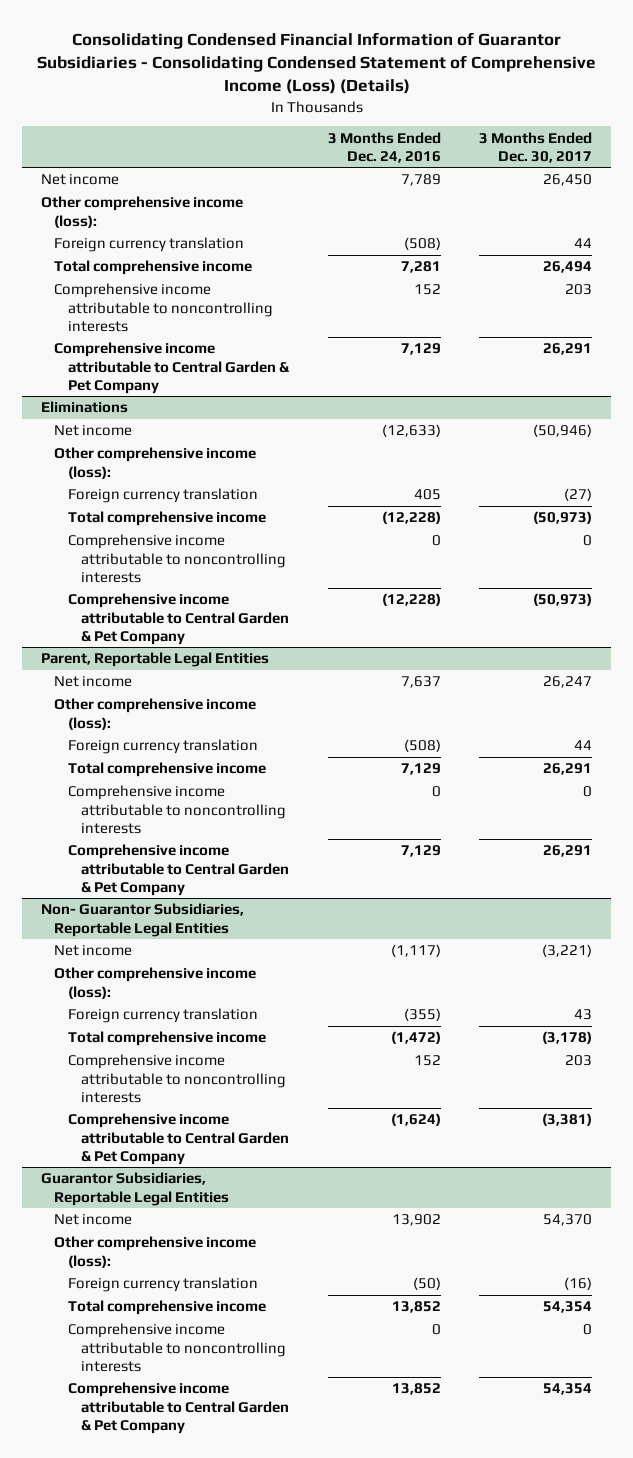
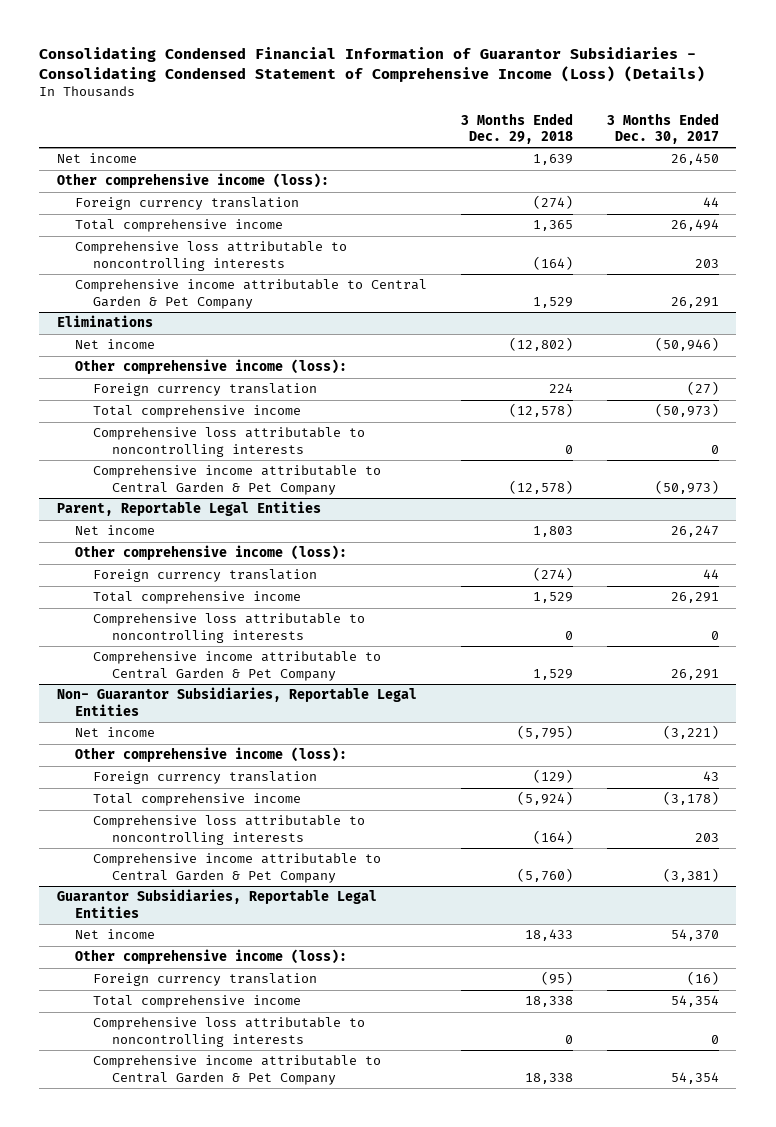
- | 3 Months Ended Dec. 24, 2016 | 3 Months Ended Dec. 30, 2017
+ | 3 Months Ended Dec. 29, 2018 | 3 Months Ended Dec. 30, 2017
- Comprehensive income attributable to noncontrolling interests | 152 | 203
+ Comprehensive loss attributable to noncontrolling interests | (164) | 203
@ Eliminations
- Comprehensive income attributable to noncontrolling interests | 0 | 0
+ Comprehensive loss attributable to noncontrolling interests | 0 | 0
@ Parent, Reportable Legal Entities
- Comprehensive income attributable to noncontrolling interests | 0 | 0
+ Comprehensive loss attributable to noncontrolling interests | 0 | 0
@ Non- Guarantor Subsidiaries, Reportable Legal Entities
- Comprehensive income attributable to noncontrolling interests | 152 | 203
+ Comprehensive loss attributable to noncontrolling interests | (164) | 203
@ Guarantor Subsidiaries, Reportable Legal Entities
- Comprehensive income attributable to noncontrolling interests | 0 | 0
+ Comprehensive loss attributable to noncontrolling interests | 0 | 0

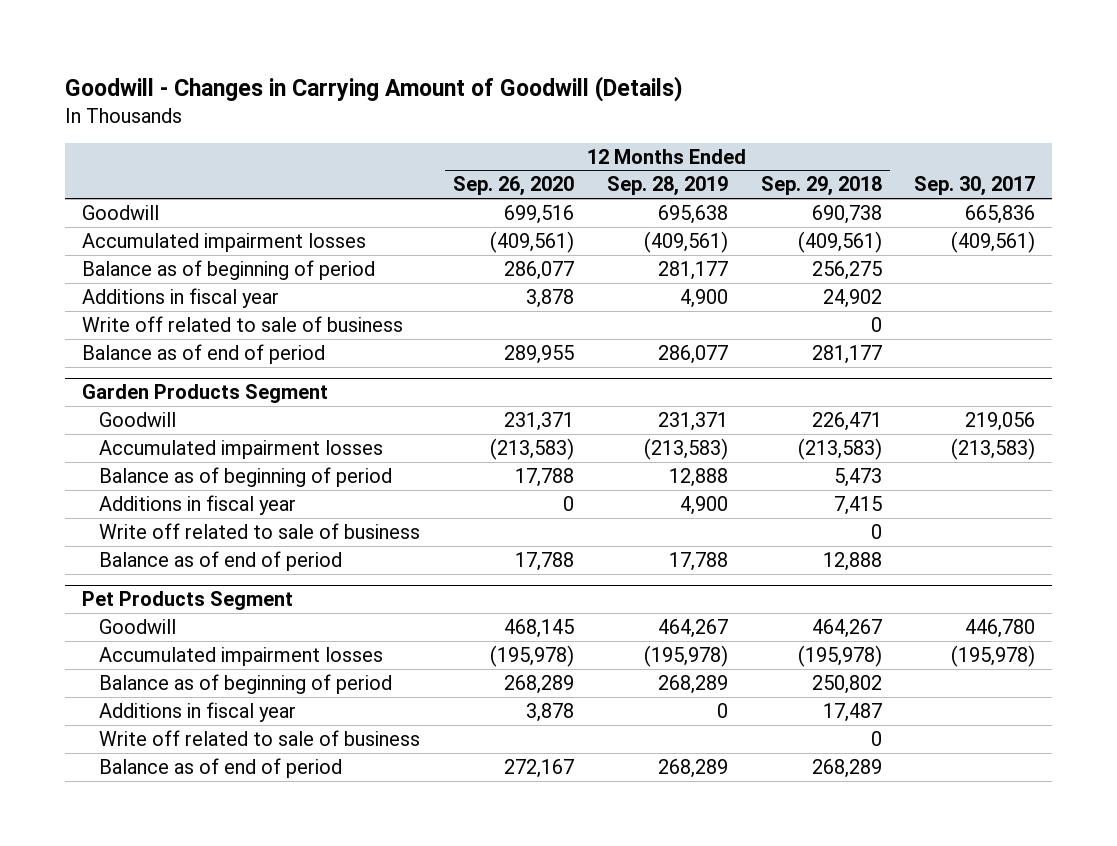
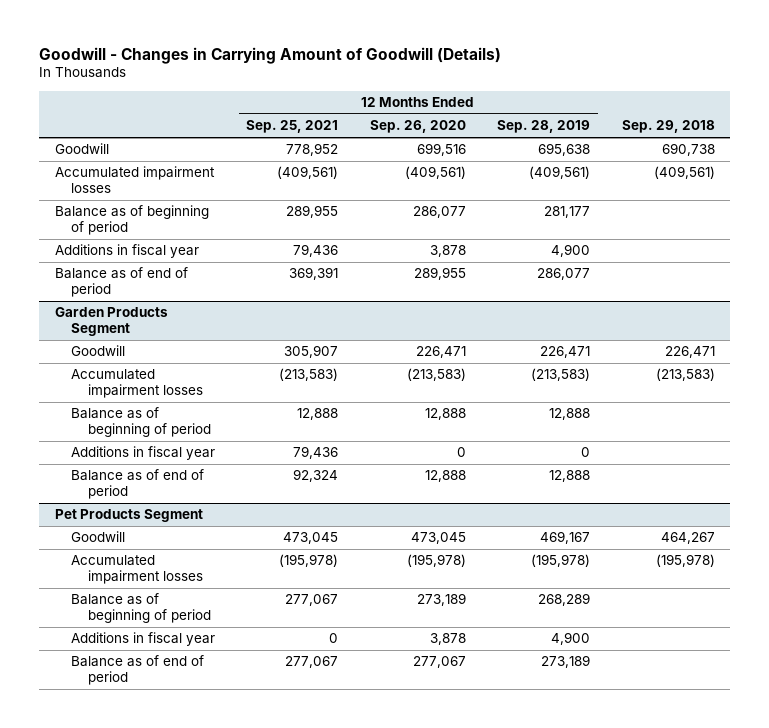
- | 12 Months Ended Sep. 26, 2020 | 12 Months Ended Sep. 28, 2019 | 12 Months Ended Sep. 29, 2018 | Sep. 30, 2017
+ | 12 Months Ended Sep. 25, 2021 | 12 Months Ended Sep. 26, 2020 | 12 Months Ended Sep. 28, 2019 | Sep. 29, 2018
- Write off related to sale of business | | | 0 |
@ Garden Products Segment
- Goodwill | 231,371 | 231,371 | 226,471 | 219,056
+ Goodwill | 305,907 | 226,471 | 226,471 | 226,471
- Balance as of beginning of period | 17,788 | 12,888 | 5,473 |
- Additions in fiscal year | 0 | 4,900 | 7,415 |
- Write off related to sale of business | | | 0 |
- Balance as of end of period | 17,788 | 17,788 | 12,888 |
+ Balance as of beginning of period | 12,888 | 12,888 | 12,888 |
+ Additions in fiscal year | 79,436 | 0 | 0 |
+ Balance as of end of period | 92,324 | 12,888 | 12,888 |
@ Pet Products Segment
- Goodwill | 468,145 | 464,267 | 464,267 | 446,780
+ Goodwill | 473,045 | 473,045 | 469,167 | 464,267
- Balance as of beginning of period | 268,289 | 268,289 | 250,802 |
- Additions in fiscal year | 3,878 | 0 | 17,487 |
- Write off related to sale of business | | | 0 |
- Balance as of end of period | 272,167 | 268,289 | 268,289 |
+ Balance as of beginning of period | 277,067 | 273,189 | 268,289 |
+ Additions in fiscal year | 0 | 3,878 | 4,900 |
+ Balance as of end of period | 277,067 | 277,067 | 273,189 |

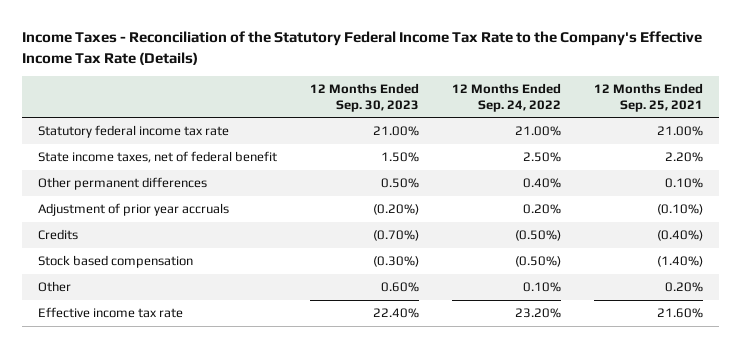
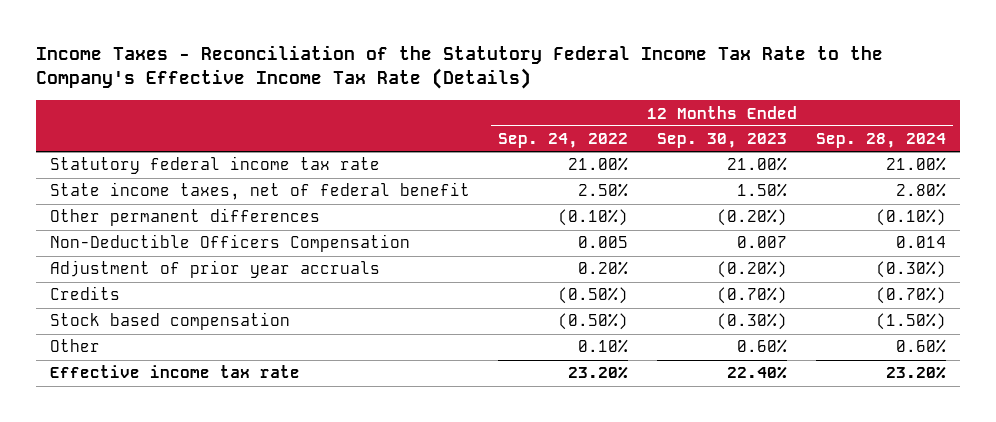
- | 12 Months Ended Sep. 30, 2023 | 12 Months Ended Sep. 24, 2022 | 12 Months Ended Sep. 25, 2021
+ | 12 Months Ended Sep. 24, 2022 | 12 Months Ended Sep. 30, 2023 | 12 Months Ended Sep. 28, 2024
- Other permanent differences | 0.50% | 0.40% | 0.10%
+ Other permanent differences | (0.10%) | (0.20%) | (0.10%)
+ Non-Deductible Officers Compensation | 0.005 | 0.007 | 0.014

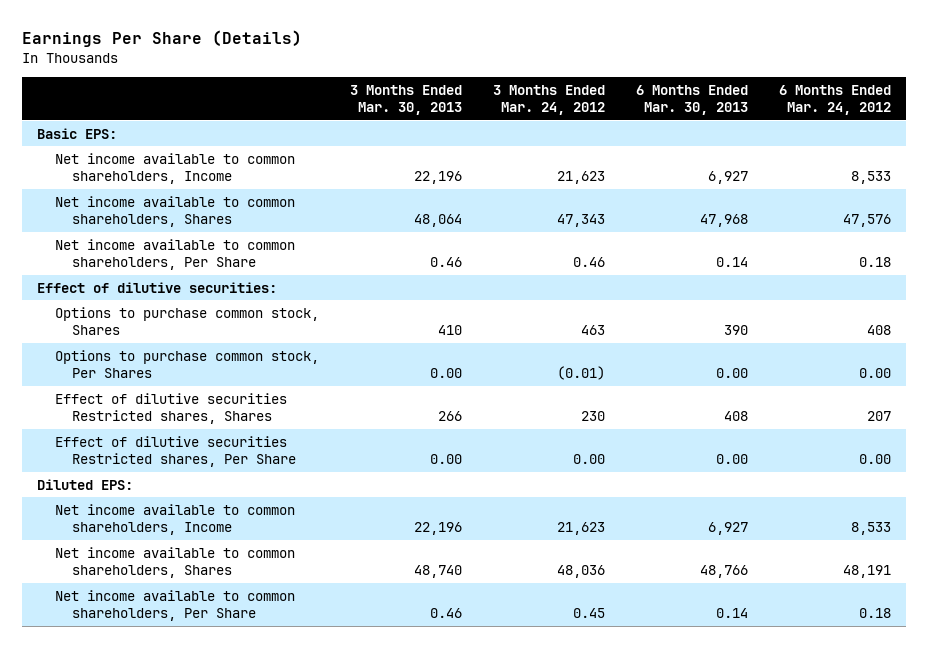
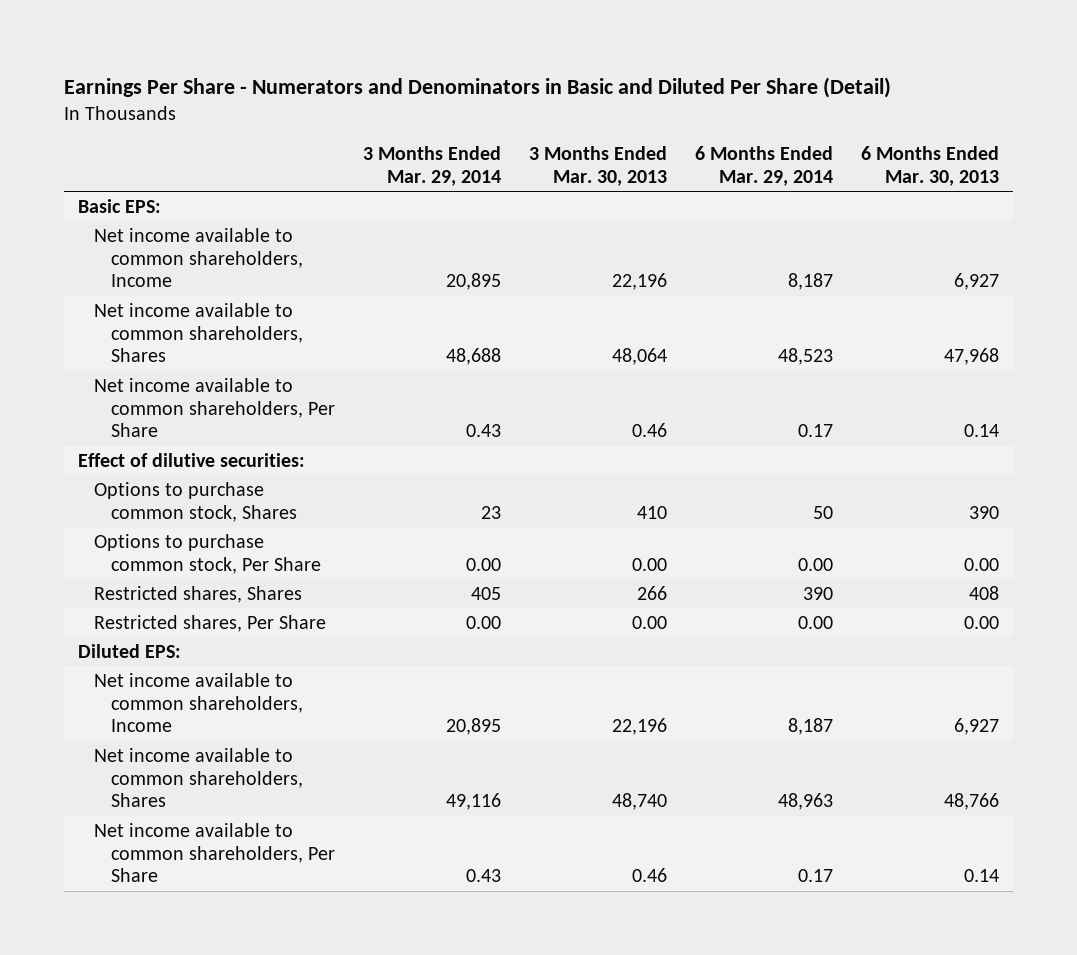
- Earnings Per Share (Details)
+ Earnings Per Share - Numerators and Denominators in Basic and Diluted Per Share (Detail)
- | 3 Months Ended Mar. 30, 2013 | 3 Months Ended Mar. 24, 2012 | 6 Months Ended Mar. 30, 2013 | 6 Months Ended Mar. 24, 2012
+ | 3 Months Ended Mar. 29, 2014 | 3 Months Ended Mar. 30, 2013 | 6 Months Ended Mar. 29, 2014 | 6 Months Ended Mar. 30, 2013
- Options to purchase common stock, Per Shares | 0.00 | (0.01) | 0.00 | 0.00
- Effect of dilutive securities Restricted shares, Shares | 266 | 230 | 408 | 207
- Effect of dilutive securities Restricted shares, Per Share | 0.00 | 0.00 | 0.00 | 0.00
+ Options to purchase common stock, Per Share | 0.00 | 0.00 | 0.00 | 0.00
+ Restricted shares, Shares | 405 | 266 | 390 | 408
+ Restricted shares, Per Share | 0.00 | 0.00 | 0.00 | 0.00

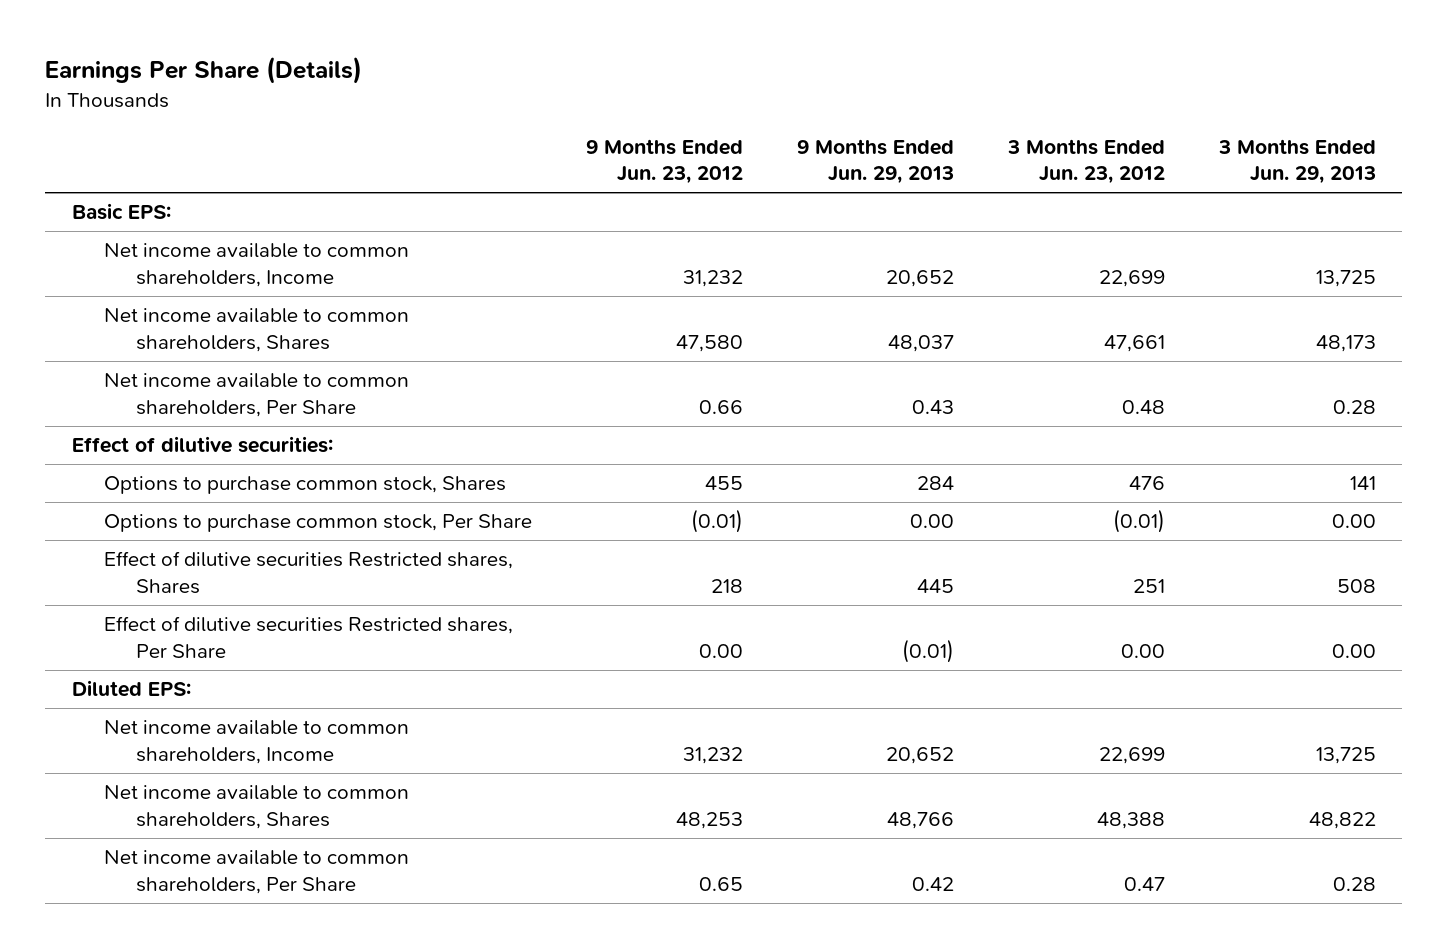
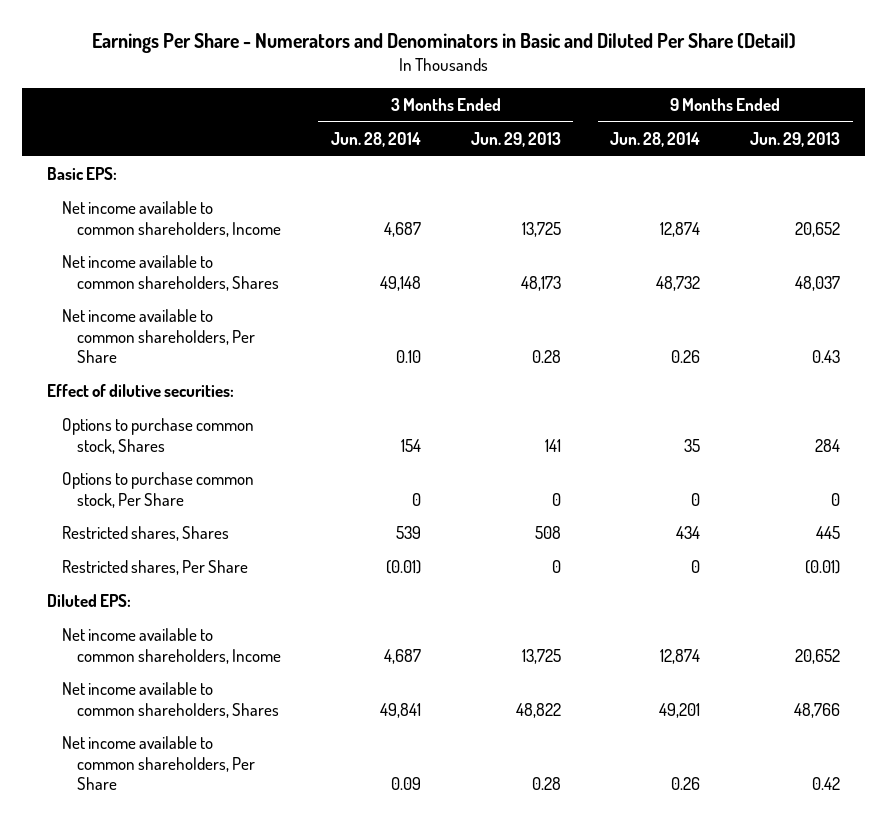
- Earnings Per Share (Details)
+ Earnings Per Share - Numerators and Denominators in Basic and Diluted Per Share (Detail)
- | 9 Months Ended Jun. 23, 2012 | 9 Months Ended Jun. 29, 2013 | 3 Months Ended Jun. 23, 2012 | 3 Months Ended Jun. 29, 2013
+ | 3 Months Ended Jun. 28, 2014 | 3 Months Ended Jun. 29, 2013 | 9 Months Ended Jun. 28, 2014 | 9 Months Ended Jun. 29, 2013
- Options to purchase common stock, Per Share | (0.01) | 0.00 | (0.01) | 0.00
- Effect of dilutive securities Restricted shares, Shares | 218 | 445 | 251 | 508
- Effect of dilutive securities Restricted shares, Per Share | 0.00 | (0.01) | 0.00 | 0.00
+ Options to purchase common stock, Per Share | 0 | 0 | 0 | 0
+ Restricted shares, Shares | 539 | 508 | 434 | 445
+ Restricted shares, Per Share | (0.01) | 0 | 0 | (0.01)

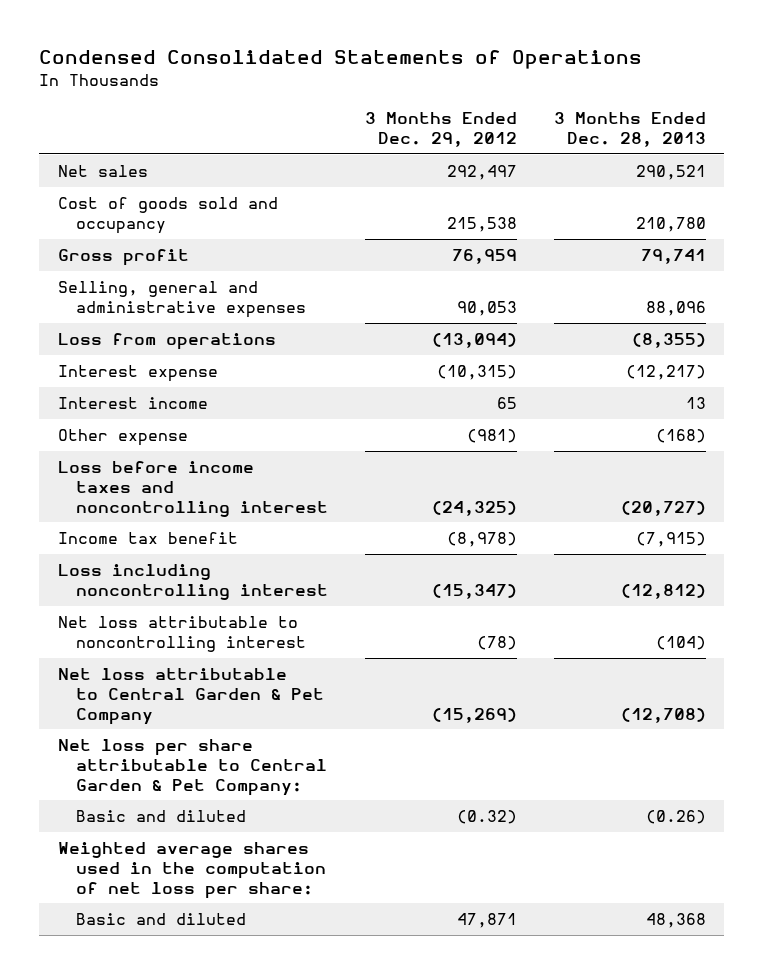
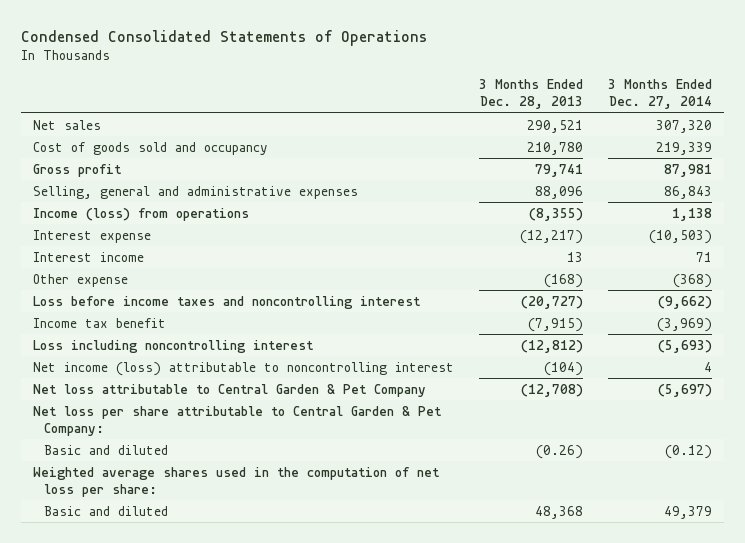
- | 3 Months Ended Dec. 29, 2012 | 3 Months Ended Dec. 28, 2013
+ | 3 Months Ended Dec. 28, 2013 | 3 Months Ended Dec. 27, 2014
- Loss from operations | (13,094) | (8,355)
+ Income (loss) from operations | (8,355) | 1,138
- Net loss attributable to noncontrolling interest | (78) | (104)
+ Net income (loss) attributable to noncontrolling interest | (104) | 4

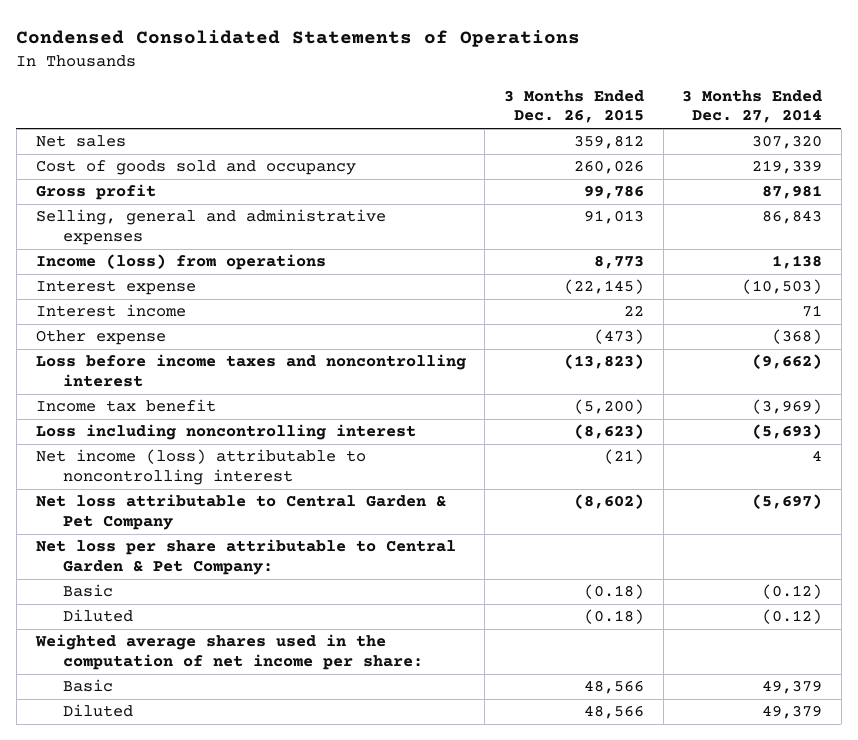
- | 3 Months Ended Dec. 28, 2013 | 3 Months Ended Dec. 27, 2014
+ | 3 Months Ended Dec. 26, 2015 | 3 Months Ended Dec. 27, 2014
- Basic and diluted | (0.26) | (0.12)
- Weighted average shares used in the computation of net loss per share:
- Basic and diluted | 48,368 | 49,379
+ Basic | (0.18) | (0.12)
+ Diluted | (0.18) | (0.12)
+ Weighted average shares used in the computation of net income per share:
+ Basic | 48,566 | 49,379
+ Diluted | 48,566 | 49,379

